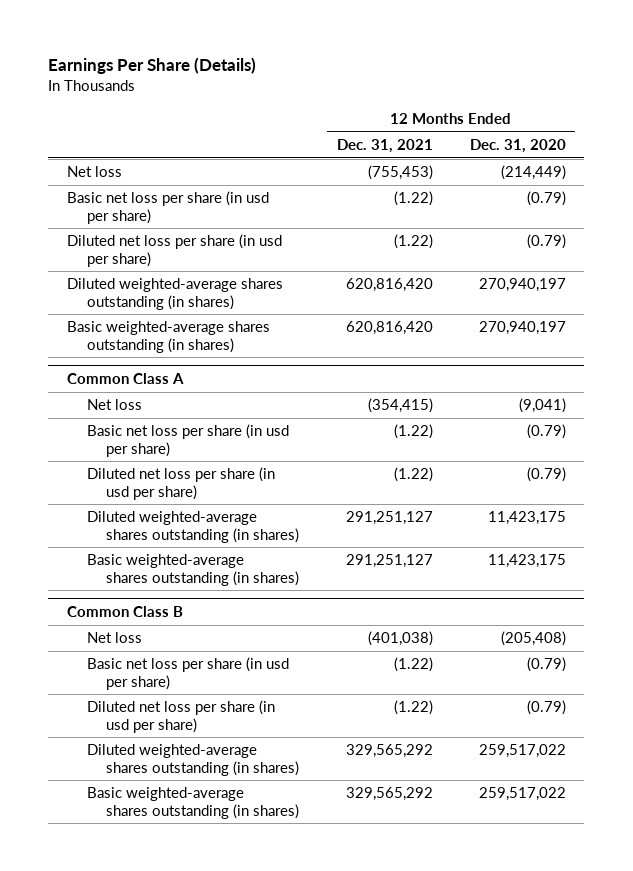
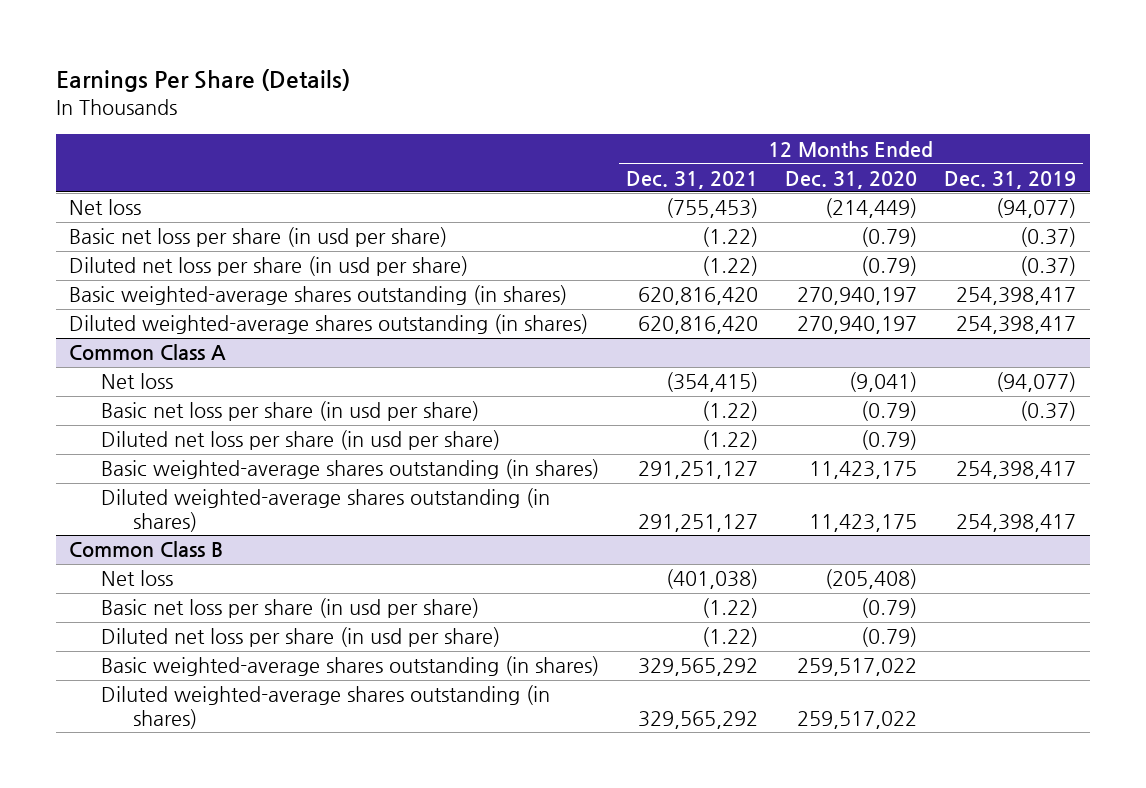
- | 12 Months Ended Dec. 31, 2021 | 12 Months Ended Dec. 31, 2020
+ | 12 Months Ended Dec. 31, 2021 | 12 Months Ended Dec. 31, 2020 | 12 Months Ended Dec. 31, 2019
moved down: Diluted weighted-average shares outstanding (in shares) | 620,816,420 | 270,940,197 | 254,398,417
@ Common Class A
moved down: Diluted weighted-average shares outstanding (in shares) | 291,251,127 | 11,423,175 | 254,398,417
@ Common Class B
moved down: Diluted weighted-average shares outstanding (in shares) | 329,565,292 | 259,517,022 |

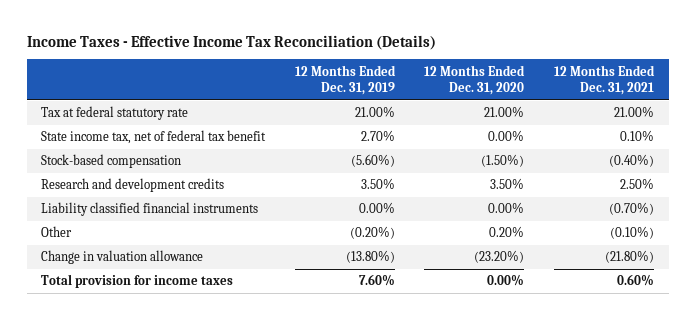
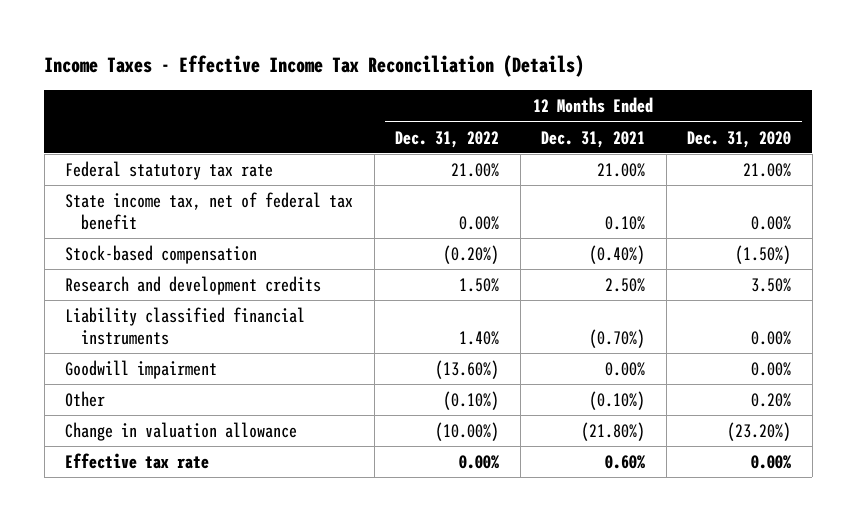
- | 12 Months Ended Dec. 31, 2019 | 12 Months Ended Dec. 31, 2020 | 12 Months Ended Dec. 31, 2021
+ | 12 Months Ended Dec. 31, 2022 | 12 Months Ended Dec. 31, 2021 | 12 Months Ended Dec. 31, 2020
- Tax at federal statutory rate | 21.00% | 21.00% | 21.00%
+ Federal statutory tax rate | 21.00% | 21.00% | 21.00%
+ Goodwill impairment | (13.60%) | 0.00% | 0.00%
- Total provision for income taxes | 7.60% | 0.00% | 0.60%
+ Effective tax rate | 0.00% | 0.60% | 0.00%

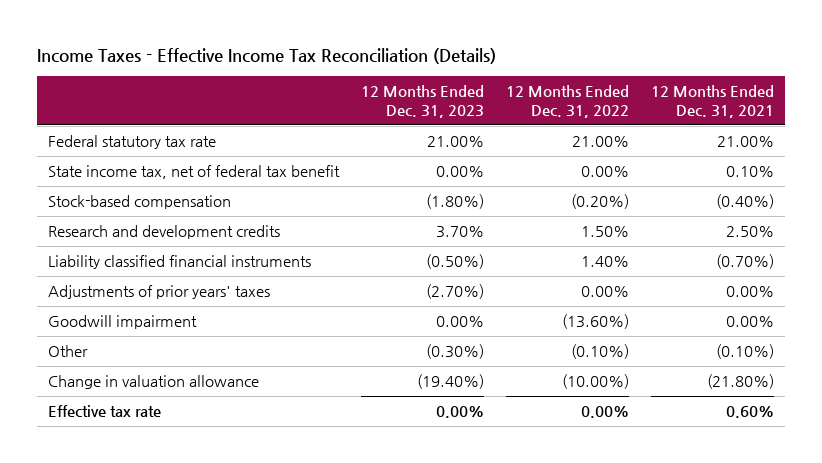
- | 12 Months Ended Dec. 31, 2022 | 12 Months Ended Dec. 31, 2021 | 12 Months Ended Dec. 31, 2020
+ | 12 Months Ended Dec. 31, 2023 | 12 Months Ended Dec. 31, 2022 | 12 Months Ended Dec. 31, 2021
+ Adjustments of prior years' taxes | (2.70%) | 0.00% | 0.00%

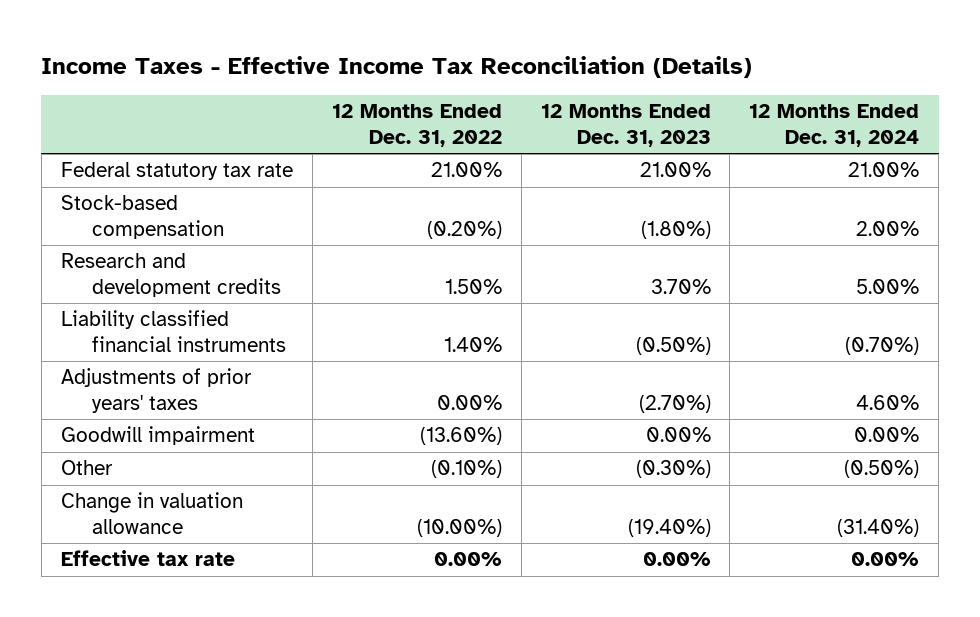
- | 12 Months Ended Dec. 31, 2023 | 12 Months Ended Dec. 31, 2022 | 12 Months Ended Dec. 31, 2021
+ | 12 Months Ended Dec. 31, 2022 | 12 Months Ended Dec. 31, 2023 | 12 Months Ended Dec. 31, 2024
- State income tax, net of federal tax benefit | 0.00% | 0.00% | 0.10%

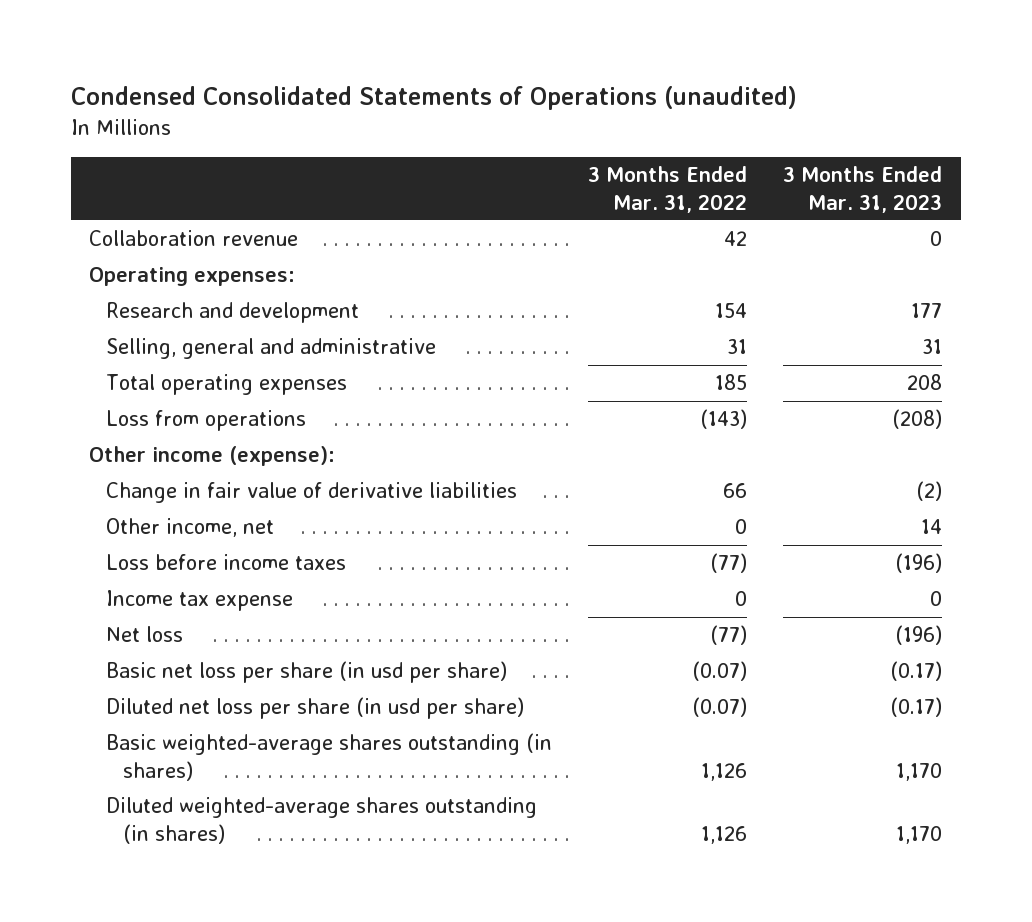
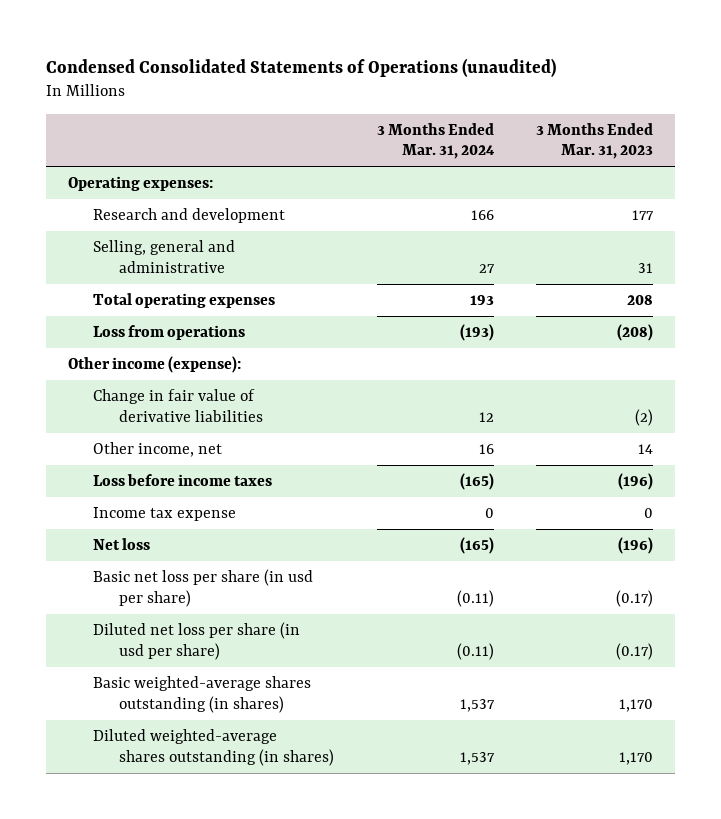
- | 3 Months Ended Mar. 31, 2022 | 3 Months Ended Mar. 31, 2023
+ | 3 Months Ended Mar. 31, 2024 | 3 Months Ended Mar. 31, 2023
- Collaboration revenue | 42 | 0

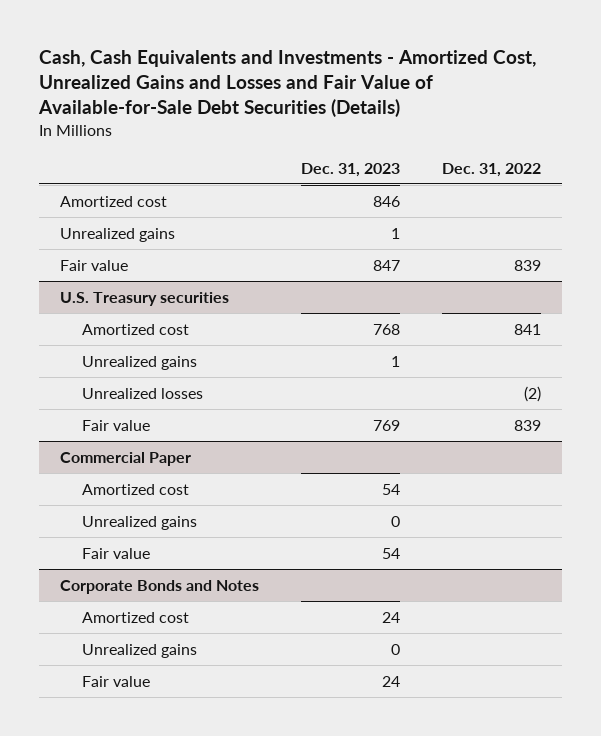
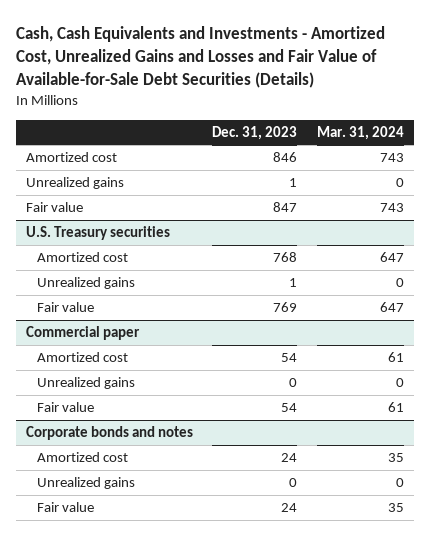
- | Dec. 31, 2023 | Dec. 31, 2022
+ | Dec. 31, 2023 | Mar. 31, 2024
@ U.S. Treasury securities
- Unrealized losses | | (2)
- Commercial Paper
+ Commercial paper
- Corporate Bonds and Notes
+ Corporate bonds and notes

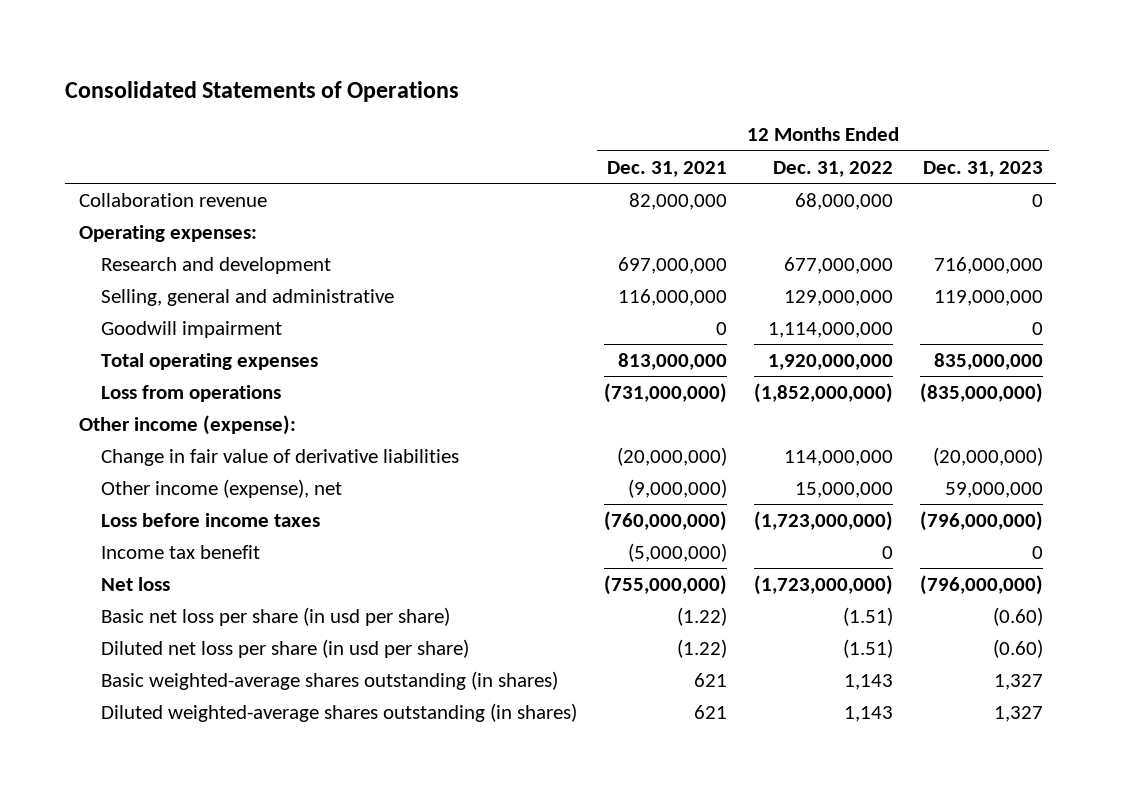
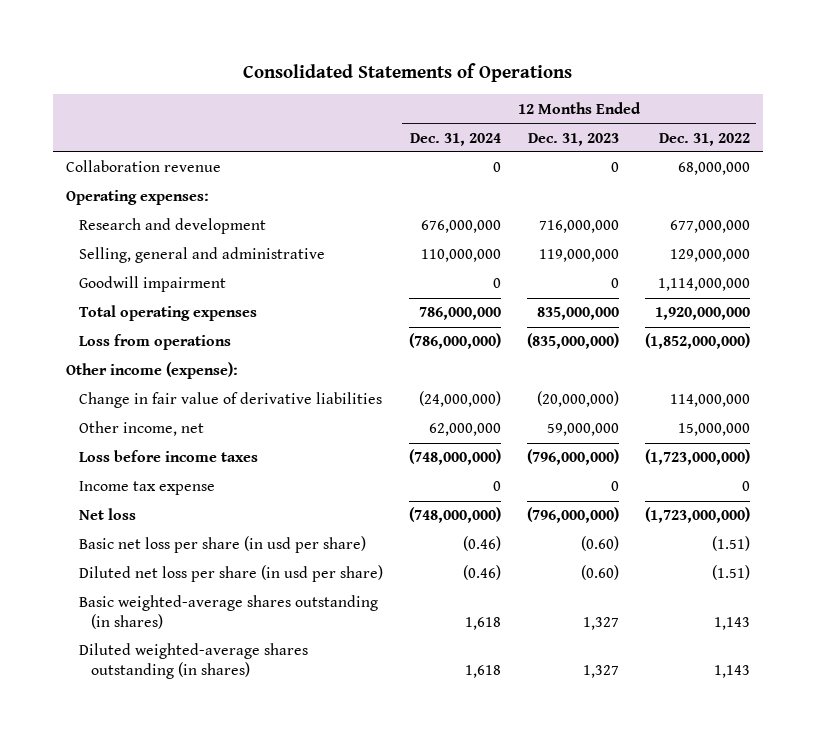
- | 12 Months Ended Dec. 31, 2021 | 12 Months Ended Dec. 31, 2022 | 12 Months Ended Dec. 31, 2023
+ | 12 Months Ended Dec. 31, 2024 | 12 Months Ended Dec. 31, 2023 | 12 Months Ended Dec. 31, 2022
- Other income (expense), net | (9,000,000) | 15,000,000 | 59,000,000
+ Other income, net | 62,000,000 | 59,000,000 | 15,000,000
- Income tax benefit | (5,000,000) | 0 | 0
+ Income tax expense | 0 | 0 | 0

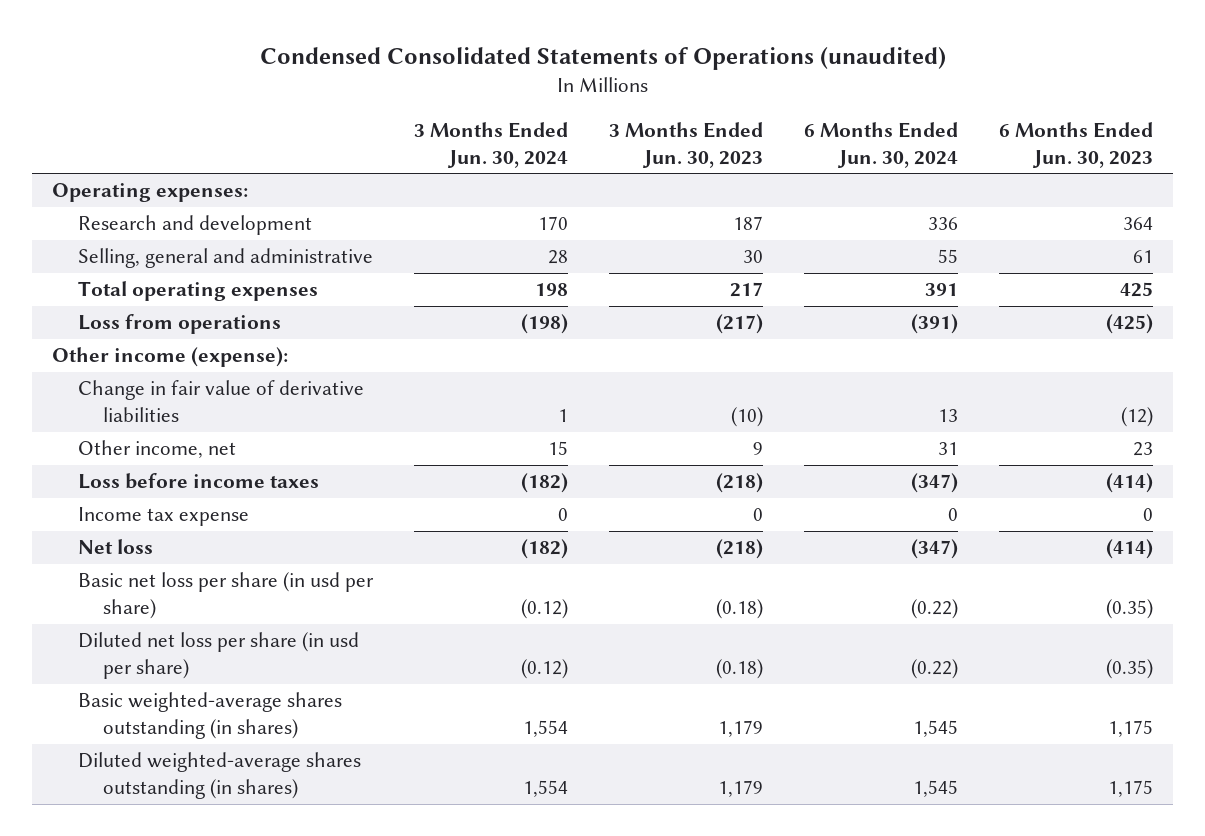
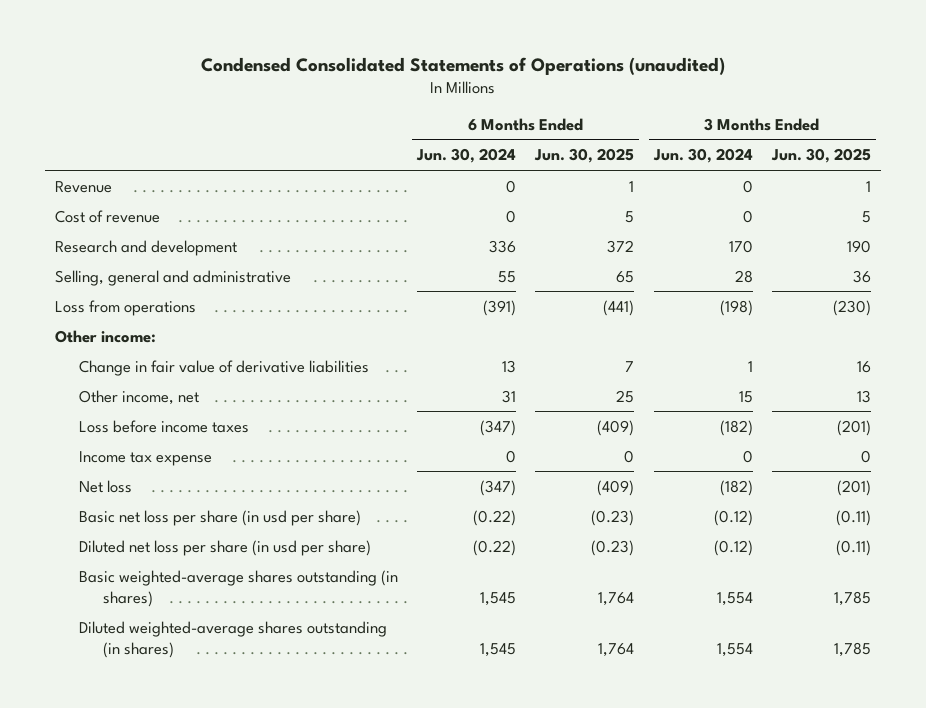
- | 3 Months Ended Jun. 30, 2024 | 3 Months Ended Jun. 30, 2023 | 6 Months Ended Jun. 30, 2024 | 6 Months Ended Jun. 30, 2023
+ | 6 Months Ended Jun. 30, 2024 | 6 Months Ended Jun. 30, 2025 | 3 Months Ended Jun. 30, 2024 | 3 Months Ended Jun. 30, 2025
- Operating expenses:
+ Revenue | 0 | 1 | 0 | 1
+ Cost of revenue | 0 | 5 | 0 | 5
- Total operating expenses | 198 | 217 | 391 | 425
- Other income (expense):
+ Other income:

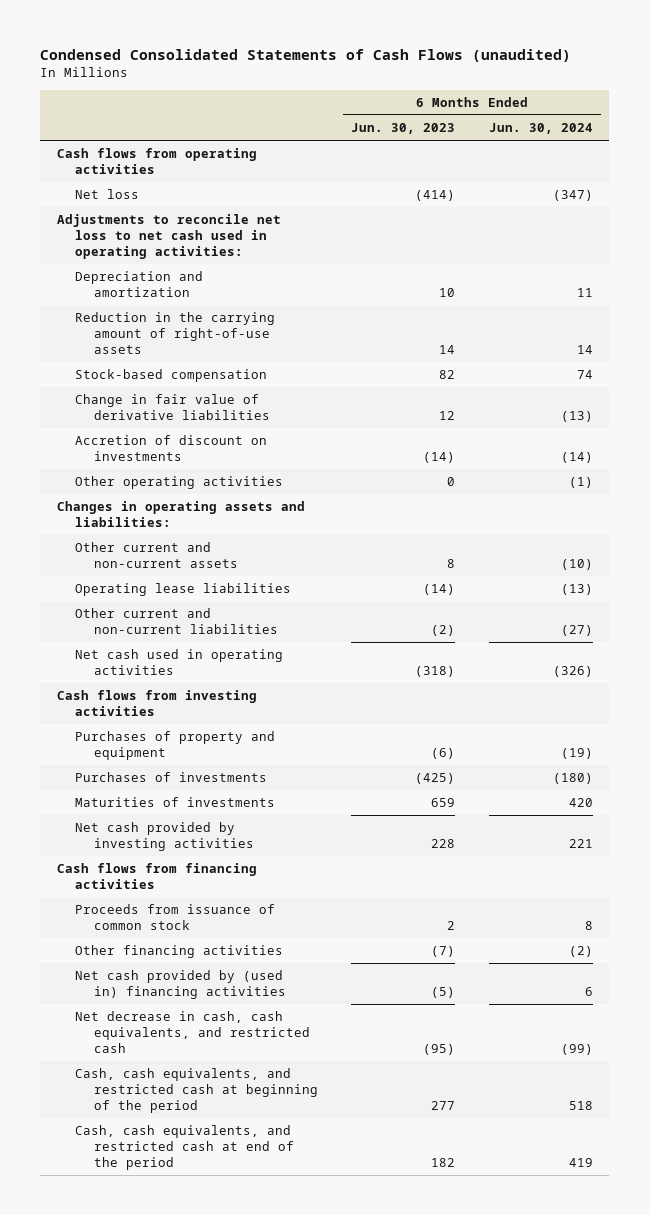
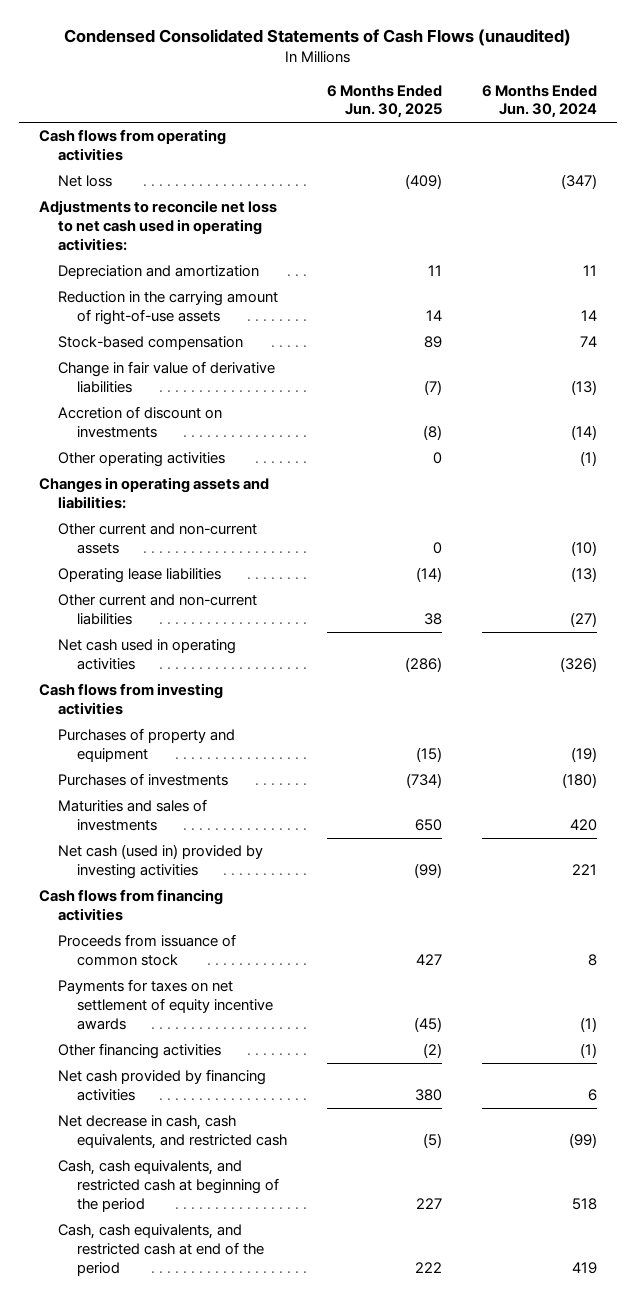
- | 6 Months Ended Jun. 30, 2023 | 6 Months Ended Jun. 30, 2024
+ | 6 Months Ended Jun. 30, 2025 | 6 Months Ended Jun. 30, 2024
- Maturities of investments | 659 | 420
- Net cash provided by investing activities | 228 | 221
+ Maturities and sales of investments | 650 | 420
+ Net cash (used in) provided by investing activities | (99) | 221
- Other financing activities | (7) | (2)
- Net cash provided by (used in) financing activities | (5) | 6
+ Payments for taxes on net settlement of equity incentive awards | (45) | (1)
+ Other financing activities | (2) | (1)
+ Net cash provided by financing activities | 380 | 6

